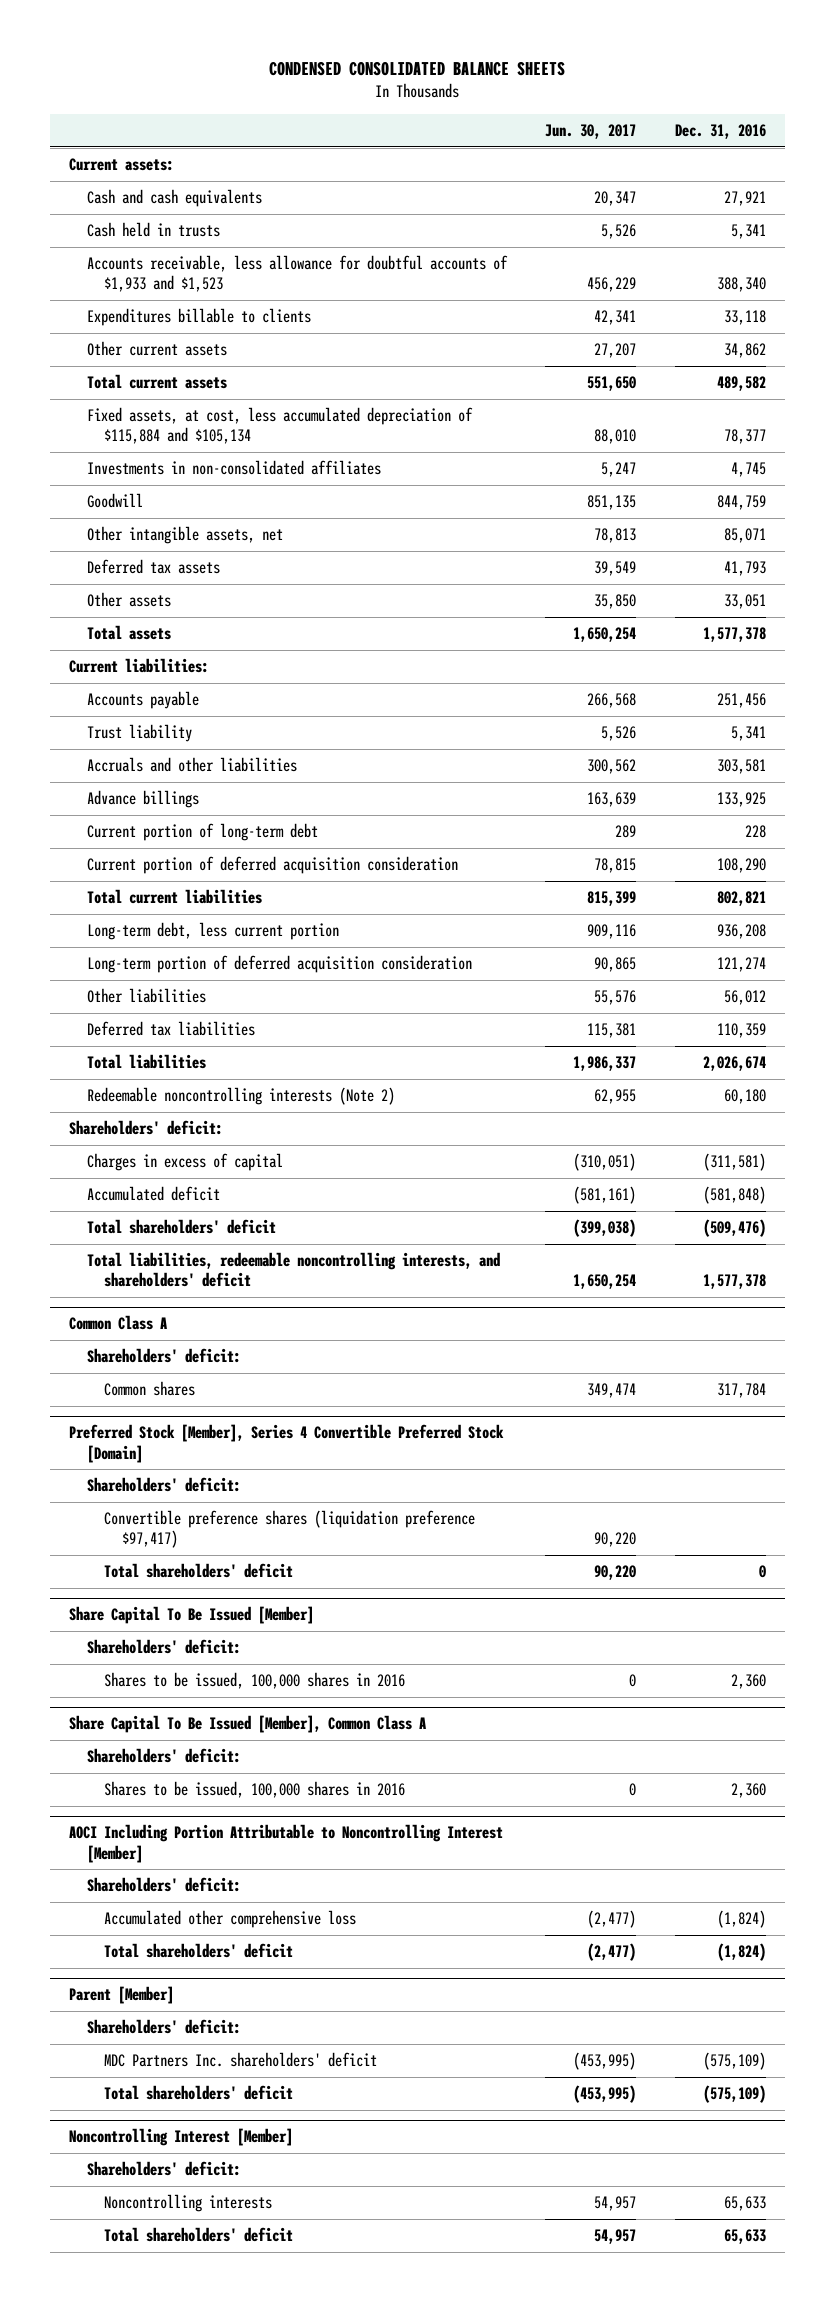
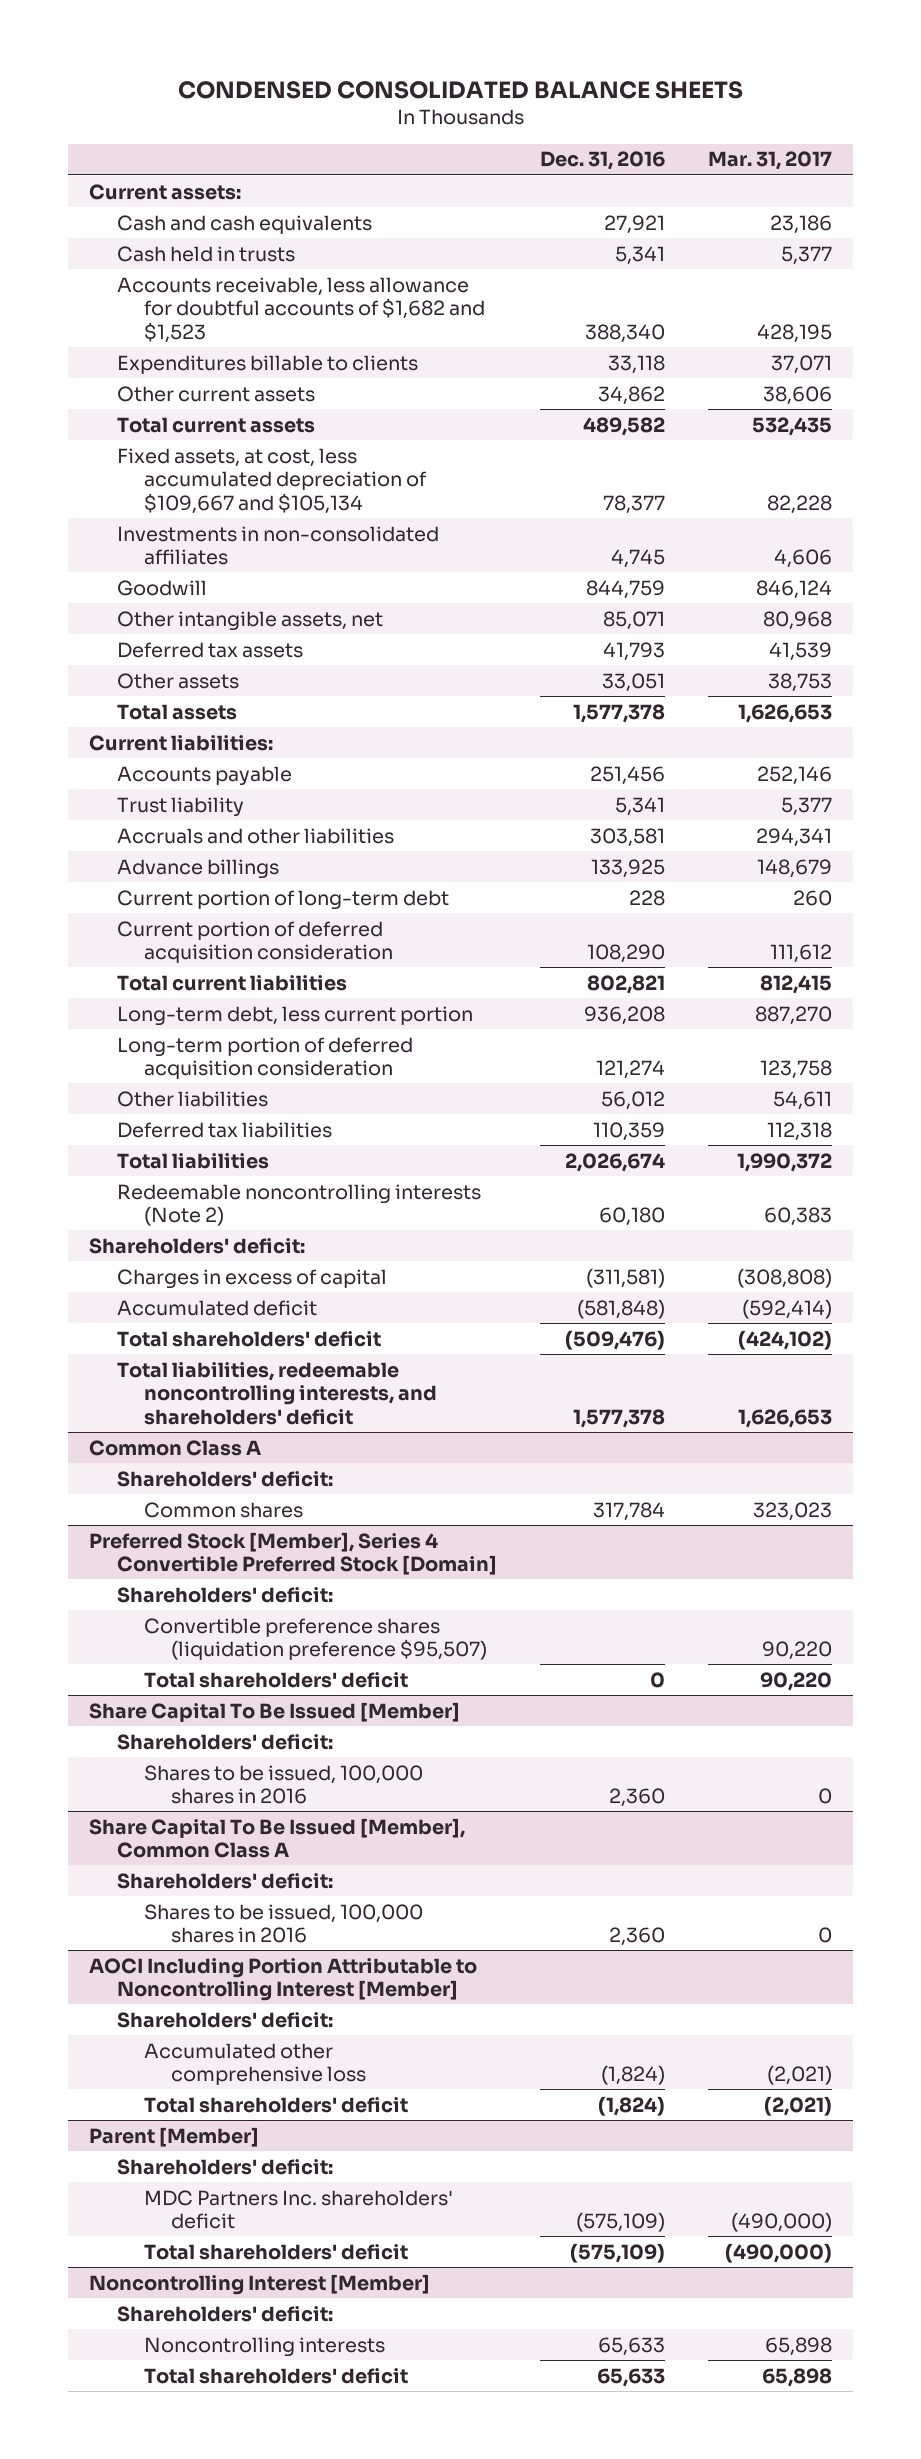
- | Jun. 30, 2017 | Dec. 31, 2016
+ | Dec. 31, 2016 | Mar. 31, 2017
- Accounts receivable, less allowance for doubtful accounts of $1,933 and $1,523 | 456,229 | 388,340
+ Accounts receivable, less allowance for doubtful accounts of $1,682 and $1,523 | 388,340 | 428,195
- Fixed assets, at cost, less accumulated depreciation of $115,884 and $105,134 | 88,010 | 78,377
+ Fixed assets, at cost, less accumulated depreciation of $109,667 and $105,134 | 78,377 | 82,228
@ Preferred Stock [Member], Series 4 Convertible Preferred Stock [Domain]
- Convertible preference shares (liquidation preference $97,417) | 90,220 |
+ Convertible preference shares (liquidation preference $95,507) | | 90,220

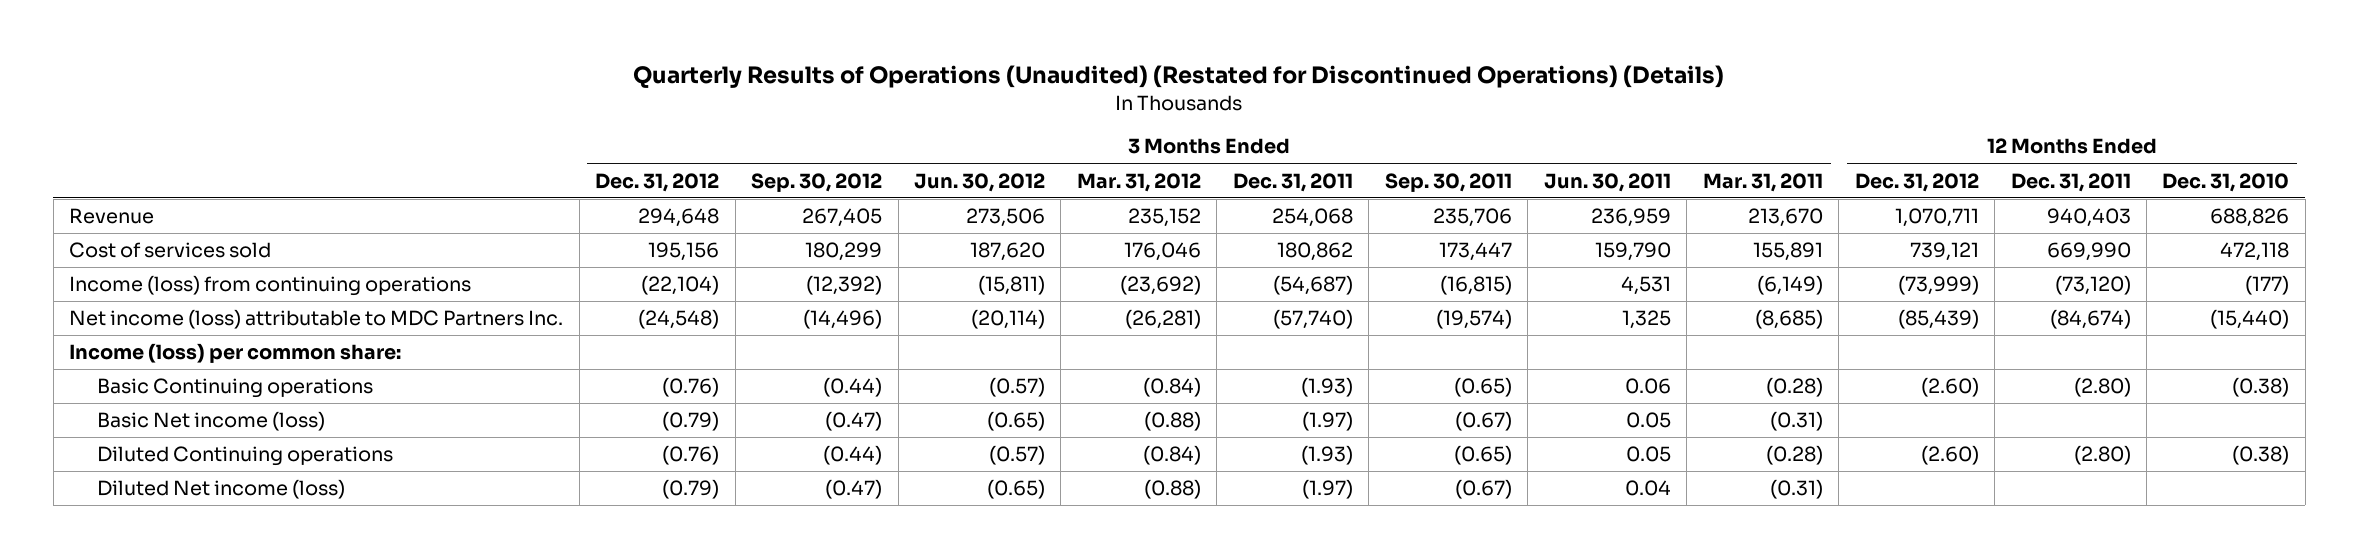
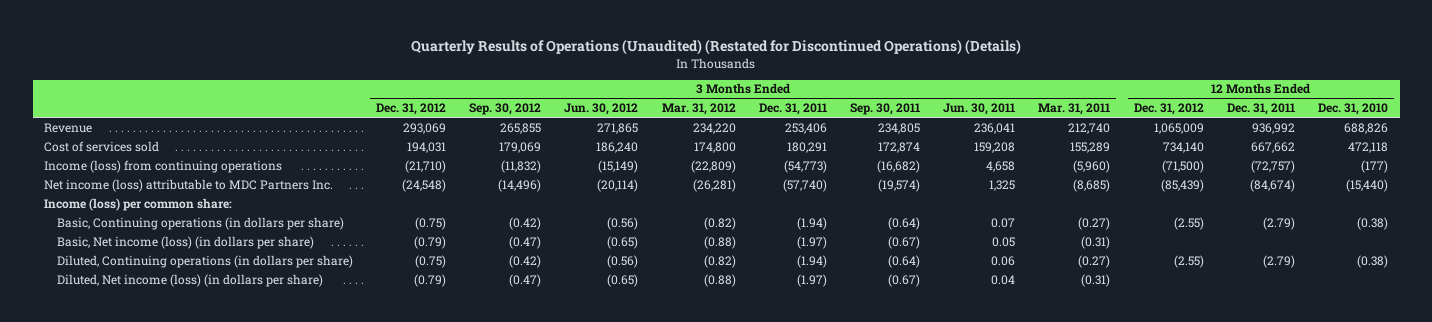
- Revenue | 294,648 | 267,405 | 273,506 | 235,152 | 254,068 | 235,706 | 236,959 | 213,670 | 1,070,711 | 940,403 | 688,826
- Cost of services sold | 195,156 | 180,299 | 187,620 | 176,046 | 180,862 | 173,447 | 159,790 | 155,891 | 739,121 | 669,990 | 472,118
- Income (loss) from continuing operations | (22,104) | (12,392) | (15,811) | (23,692) | (54,687) | (16,815) | 4,531 | (6,149) | (73,999) | (73,120) | (177)
+ Revenue | 293,069 | 265,855 | 271,865 | 234,220 | 253,406 | 234,805 | 236,041 | 212,740 | 1,065,009 | 936,992 | 688,826
+ Cost of services sold | 194,031 | 179,069 | 186,240 | 174,800 | 180,291 | 172,874 | 159,208 | 155,289 | 734,140 | 667,662 | 472,118
+ Income (loss) from continuing operations | (21,710) | (11,832) | (15,149) | (22,809) | (54,773) | (16,682) | 4,658 | (5,960) | (71,500) | (72,757) | (177)
- Basic Continuing operations | (0.76) | (0.44) | (0.57) | (0.84) | (1.93) | (0.65) | 0.06 | (0.28) | (2.60) | (2.80) | (0.38)
- Basic Net income (loss) | (0.79) | (0.47) | (0.65) | (0.88) | (1.97) | (0.67) | 0.05 | (0.31) | | |
- Diluted Continuing operations | (0.76) | (0.44) | (0.57) | (0.84) | (1.93) | (0.65) | 0.05 | (0.28) | (2.60) | (2.80) | (0.38)
- Diluted Net income (loss) | (0.79) | (0.47) | (0.65) | (0.88) | (1.97) | (0.67) | 0.04 | (0.31) | | |
+ Basic, Continuing operations (in dollars per share) | (0.75) | (0.42) | (0.56) | (0.82) | (1.94) | (0.64) | 0.07 | (0.27) | (2.55) | (2.79) | (0.38)
+ Basic, Net income (loss) (in dollars per share) | (0.79) | (0.47) | (0.65) | (0.88) | (1.97) | (0.67) | 0.05 | (0.31) | | |
+ Diluted, Continuing operations (in dollars per share) | (0.75) | (0.42) | (0.56) | (0.82) | (1.94) | (0.64) | 0.06 | (0.27) | (2.55) | (2.79) | (0.38)
+ Diluted, Net income (loss) (in dollars per share) | (0.79) | (0.47) | (0.65) | (0.88) | (1.97) | (0.67) | 0.04 | (0.31) | | |

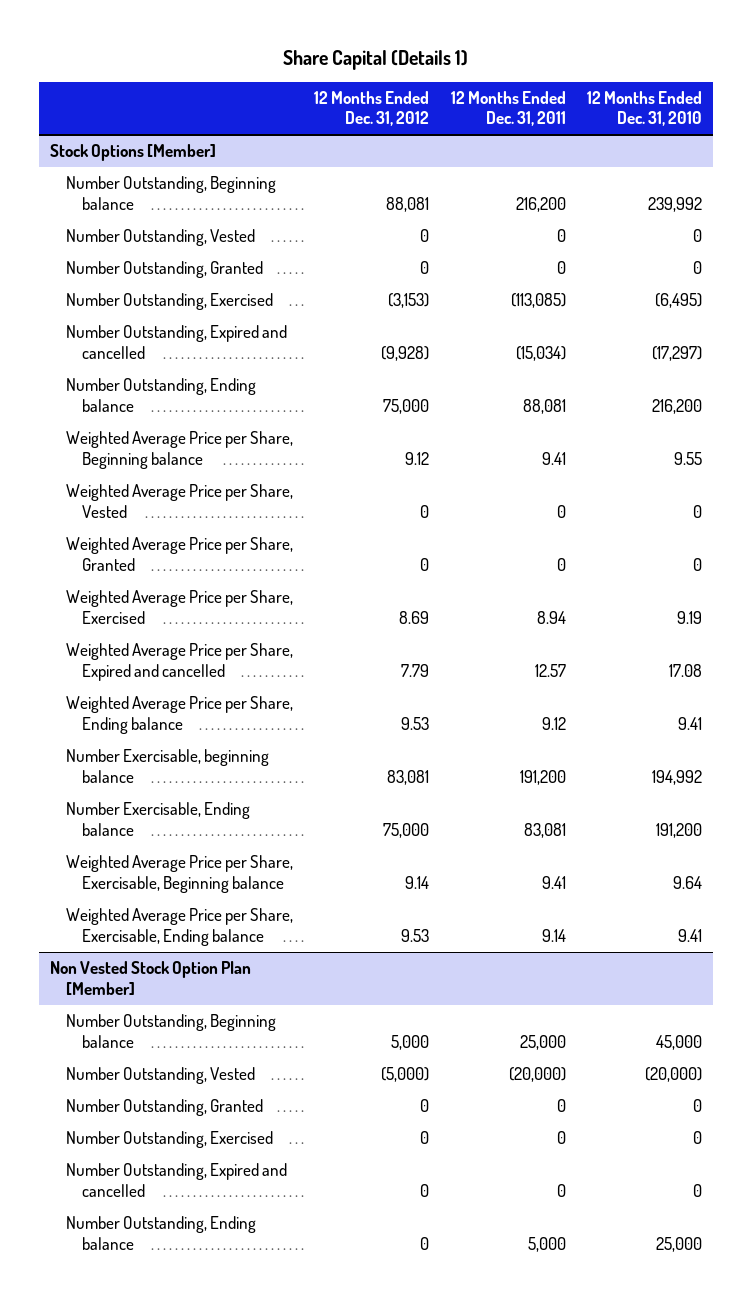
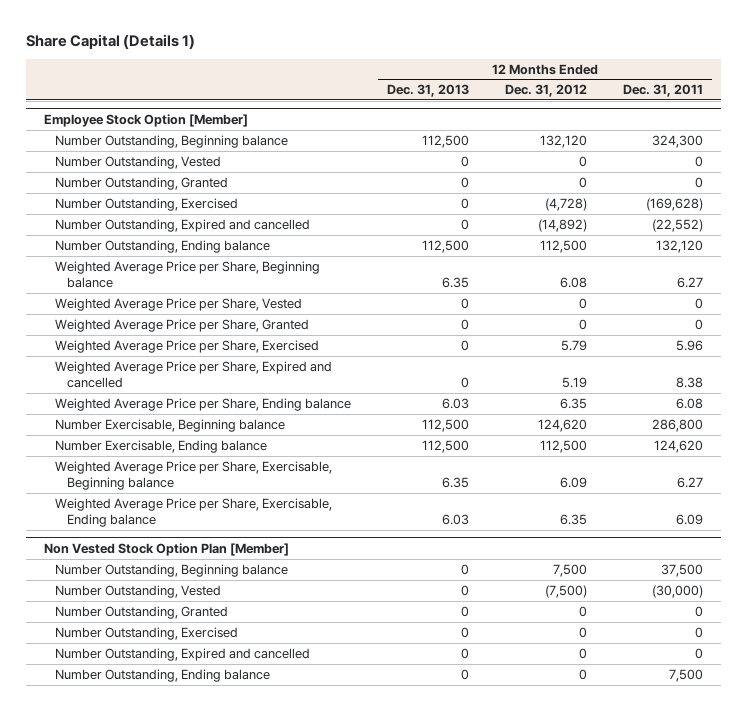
- | 12 Months Ended Dec. 31, 2012 | 12 Months Ended Dec. 31, 2011 | 12 Months Ended Dec. 31, 2010
+ | 12 Months Ended Dec. 31, 2013 | 12 Months Ended Dec. 31, 2012 | 12 Months Ended Dec. 31, 2011
- Stock Options [Member]
- Number Outstanding, Beginning balance | 88,081 | 216,200 | 239,992
+ Employee Stock Option [Member]
+ Number Outstanding, Beginning balance | 112,500 | 132,120 | 324,300
- Number Outstanding, Exercised | (3,153) | (113,085) | (6,495)
- Number Outstanding, Expired and cancelled | (9,928) | (15,034) | (17,297)
- Number Outstanding, Ending balance | 75,000 | 88,081 | 216,200
- Weighted Average Price per Share, Beginning balance | 9.12 | 9.41 | 9.55
+ Number Outstanding, Exercised | 0 | (4,728) | (169,628)
+ Number Outstanding, Expired and cancelled | 0 | (14,892) | (22,552)
+ Number Outstanding, Ending balance | 112,500 | 112,500 | 132,120
+ Weighted Average Price per Share, Beginning balance | 6.35 | 6.08 | 6.27
- Weighted Average Price per Share, Exercised | 8.69 | 8.94 | 9.19
- Weighted Average Price per Share, Expired and cancelled | 7.79 | 12.57 | 17.08
- Weighted Average Price per Share, Ending balance | 9.53 | 9.12 | 9.41
- Number Exercisable, beginning balance | 83,081 | 191,200 | 194,992
- Number Exercisable, Ending balance | 75,000 | 83,081 | 191,200
- Weighted Average Price per Share, Exercisable, Beginning balance | 9.14 | 9.41 | 9.64
- Weighted Average Price per Share, Exercisable, Ending balance | 9.53 | 9.14 | 9.41
+ Weighted Average Price per Share, Exercised | 0 | 5.79 | 5.96
+ Weighted Average Price per Share, Expired and cancelled | 0 | 5.19 | 8.38
+ Weighted Average Price per Share, Ending balance | 6.03 | 6.35 | 6.08
+ Number Exercisable, Beginning balance | 112,500 | 124,620 | 286,800
+ Number Exercisable, Ending balance | 112,500 | 112,500 | 124,620
+ Weighted Average Price per Share, Exercisable, Beginning balance | 6.35 | 6.09 | 6.27
+ Weighted Average Price per Share, Exercisable, Ending balance | 6.03 | 6.35 | 6.09
@ Non Vested Stock Option Plan [Member]
- Number Outstanding, Beginning balance | 5,000 | 25,000 | 45,000
- Number Outstanding, Vested | (5,000) | (20,000) | (20,000)
+ Number Outstanding, Beginning balance | 0 | 7,500 | 37,500
+ Number Outstanding, Vested | 0 | (7,500) | (30,000)
- Number Outstanding, Ending balance | 0 | 5,000 | 25,000
+ Number Outstanding, Ending balance | 0 | 0 | 7,500

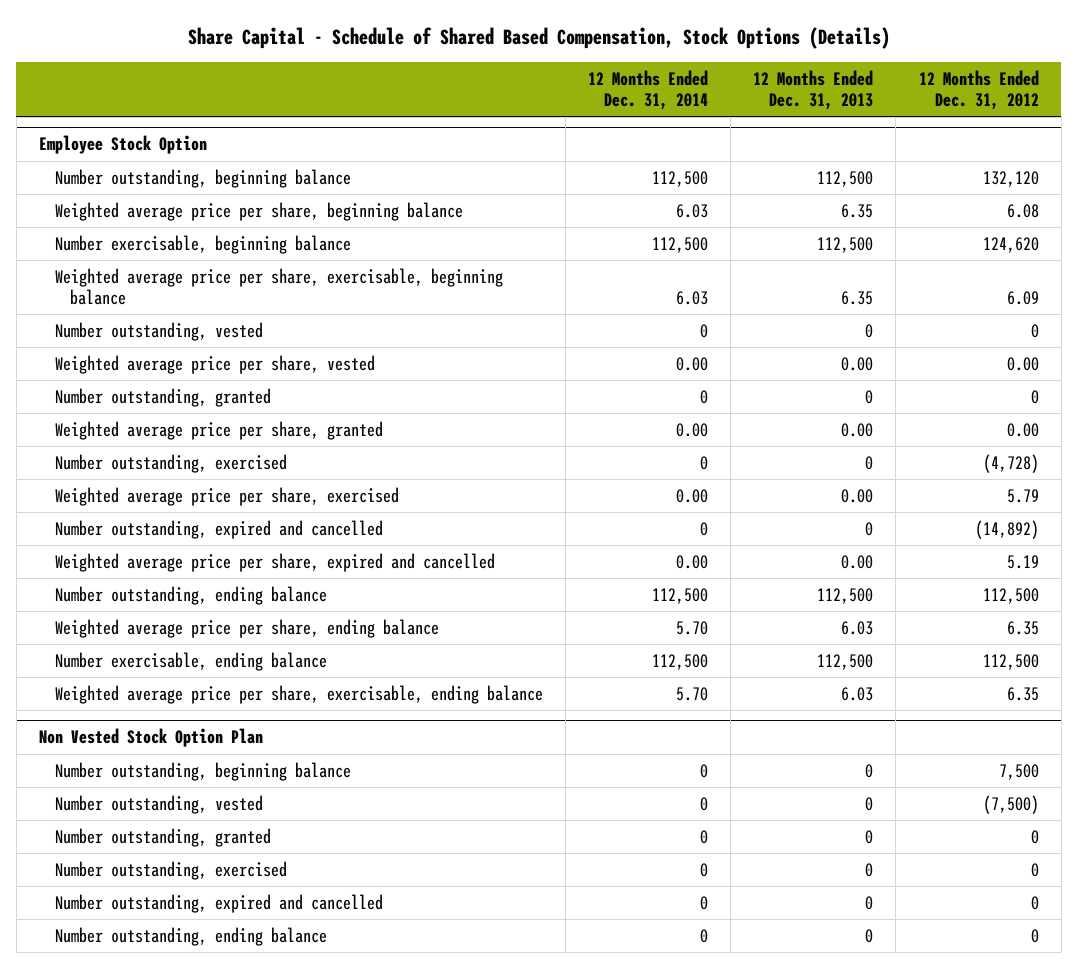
- Share Capital (Details 1)
+ Share Capital - Schedule of Shared Based Compensation, Stock Options (Details)
- | 12 Months Ended Dec. 31, 2013 | 12 Months Ended Dec. 31, 2012 | 12 Months Ended Dec. 31, 2011
+ | 12 Months Ended Dec. 31, 2014 | 12 Months Ended Dec. 31, 2013 | 12 Months Ended Dec. 31, 2012
- Employee Stock Option [Member]
- Number Outstanding, Beginning balance | 112,500 | 132,120 | 324,300
- Number Outstanding, Vested | 0 | 0 | 0
- Number Outstanding, Granted | 0 | 0 | 0
- Number Outstanding, Exercised | 0 | (4,728) | (169,628)
- Number Outstanding, Expired and cancelled | 0 | (14,892) | (22,552)
- Number Outstanding, Ending balance | 112,500 | 112,500 | 132,120
- Weighted Average Price per Share, Beginning balance | 6.35 | 6.08 | 6.27
- Weighted Average Price per Share, Vested | 0 | 0 | 0
- Weighted Average Price per Share, Granted | 0 | 0 | 0
- Weighted Average Price per Share, Exercised | 0 | 5.79 | 5.96
- Weighted Average Price per Share, Expired and cancelled | 0 | 5.19 | 8.38
- Weighted Average Price per Share, Ending balance | 6.03 | 6.35 | 6.08
- Number Exercisable, Beginning balance | 112,500 | 124,620 | 286,800
- Number Exercisable, Ending balance | 112,500 | 112,500 | 124,620
- Weighted Average Price per Share, Exercisable, Beginning balance | 6.35 | 6.09 | 6.27
- Weighted Average Price per Share, Exercisable, Ending balance | 6.03 | 6.35 | 6.09
- Non Vested Stock Option Plan [Member]
- Number Outstanding, Beginning balance | 0 | 7,500 | 37,500
- Number Outstanding, Vested | 0 | (7,500) | (30,000)
- Number Outstanding, Granted | 0 | 0 | 0
- Number Outstanding, Exercised | 0 | 0 | 0
- Number Outstanding, Expired and cancelled | 0 | 0 | 0
- Number Outstanding, Ending balance | 0 | 0 | 7,500
+ Employee Stock Option
+ Number outstanding, beginning balance | 112,500 | 112,500 | 132,120
+ Weighted average price per share, beginning balance | 6.03 | 6.35 | 6.08
+ Number exercisable, beginning balance | 112,500 | 112,500 | 124,620
+ Weighted average price per share, exercisable, beginning balance | 6.03 | 6.35 | 6.09
+ Number outstanding, vested | 0 | 0 | 0
+ Weighted average price per share, vested | 0.00 | 0.00 | 0.00
+ Number outstanding, granted | 0 | 0 | 0
+ Weighted average price per share, granted | 0.00 | 0.00 | 0.00
+ Number outstanding, exercised | 0 | 0 | (4,728)
+ Weighted average price per share, exercised | 0.00 | 0.00 | 5.79
+ Number outstanding, expired and cancelled | 0 | 0 | (14,892)
+ Weighted average price per share, expired and cancelled | 0.00 | 0.00 | 5.19
+ Number outstanding, ending balance | 112,500 | 112,500 | 112,500
+ Weighted average price per share, ending balance | 5.70 | 6.03 | 6.35
+ Number exercisable, ending balance | 112,500 | 112,500 | 112,500
+ Weighted average price per share, exercisable, ending balance | 5.70 | 6.03 | 6.35
+ Non Vested Stock Option Plan
+ Number outstanding, beginning balance | 0 | 0 | 7,500
+ Number outstanding, vested | 0 | 0 | (7,500)
+ Number outstanding, granted | 0 | 0 | 0
+ Number outstanding, exercised | 0 | 0 | 0
+ Number outstanding, expired and cancelled | 0 | 0 | 0
+ Number outstanding, ending balance | 0 | 0 | 0

